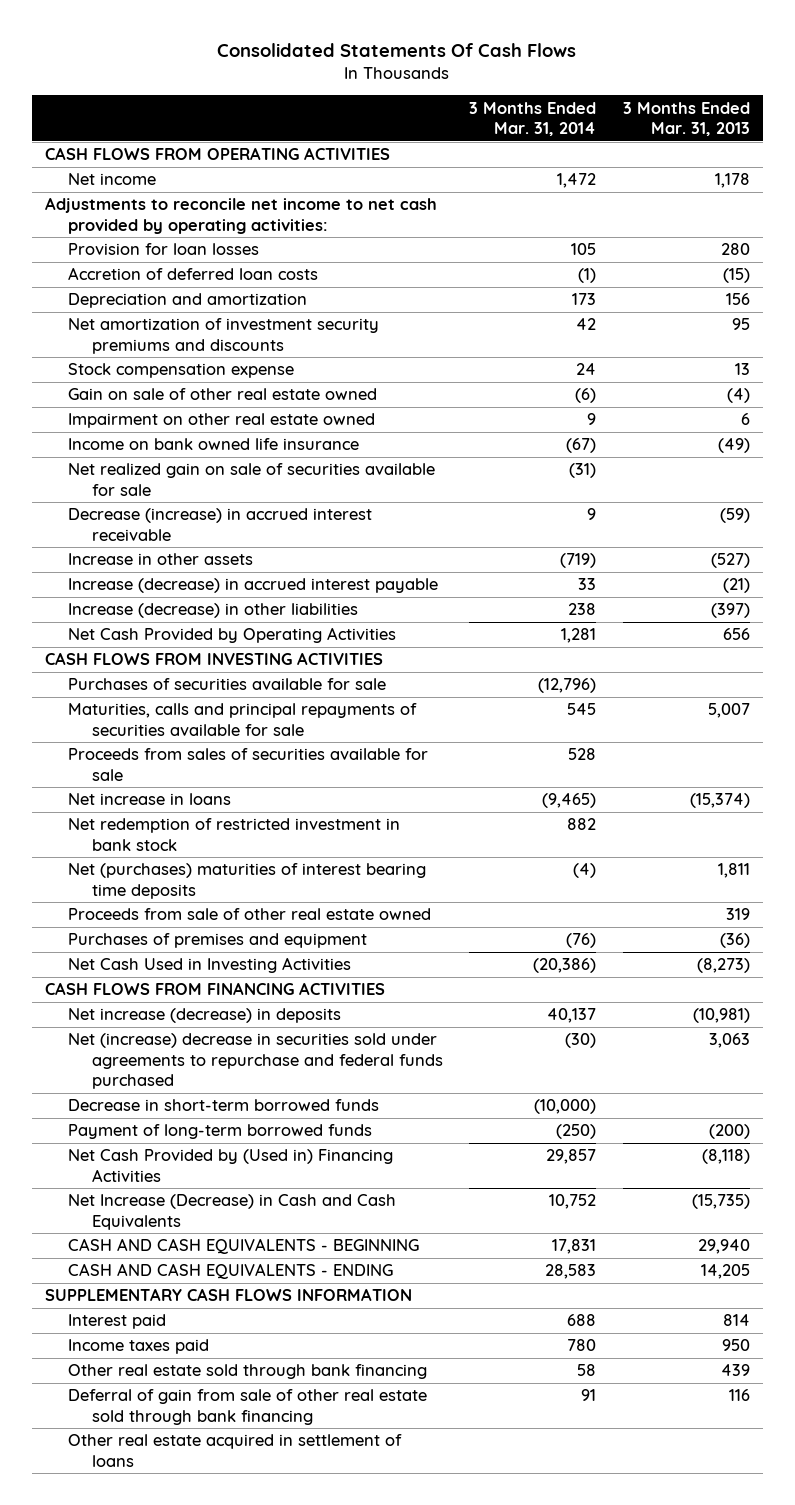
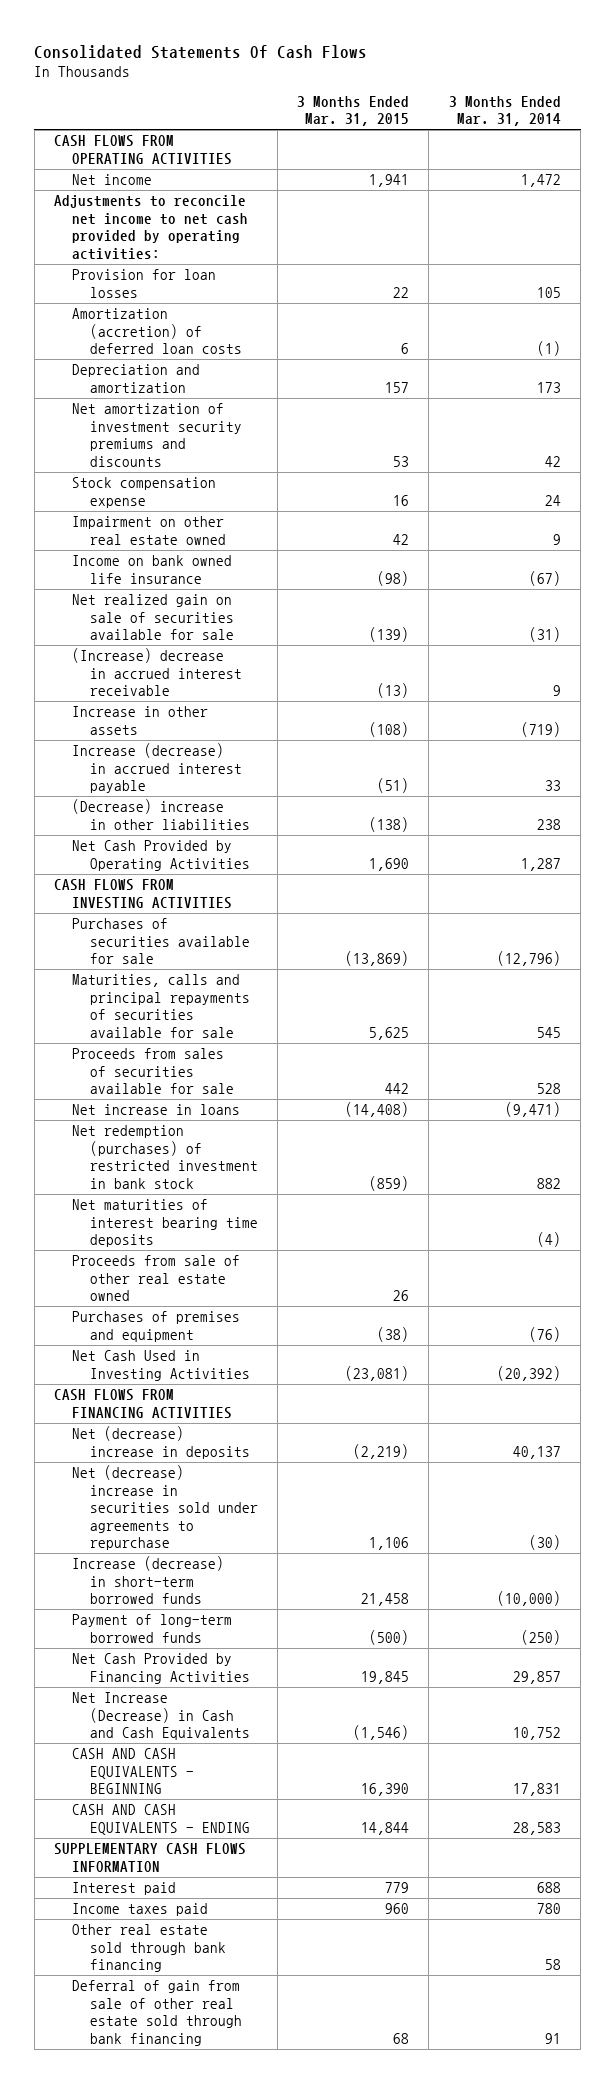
- | 3 Months Ended Mar. 31, 2014 | 3 Months Ended Mar. 31, 2013
+ | 3 Months Ended Mar. 31, 2015 | 3 Months Ended Mar. 31, 2014
- Accretion of deferred loan costs | (1) | (15)
+ Amortization (accretion) of deferred loan costs | 6 | (1)
- Gain on sale of other real estate owned | (6) | (4)
- Decrease (increase) in accrued interest receivable | 9 | (59)
+ (Increase) decrease in accrued interest receivable | (13) | 9
- Increase (decrease) in other liabilities | 238 | (397)
- Net Cash Provided by Operating Activities | 1,281 | 656
+ (Decrease) increase in other liabilities | (138) | 238
+ Net Cash Provided by Operating Activities | 1,690 | 1,287
- Net increase in loans | (9,465) | (15,374)
- Net redemption of restricted investment in bank stock | 882 |
- Net (purchases) maturities of interest bearing time deposits | (4) | 1,811
+ Net increase in loans | (14,408) | (9,471)
+ Net redemption (purchases) of restricted investment in bank stock | (859) | 882
+ Net maturities of interest bearing time deposits | | (4)
- Net Cash Used in Investing Activities | (20,386) | (8,273)
+ Net Cash Used in Investing Activities | (23,081) | (20,392)
- Net increase (decrease) in deposits | 40,137 | (10,981)
- Net (increase) decrease in securities sold under agreements to repurchase and federal funds purchased | (30) | 3,063
- Decrease in short-term borrowed funds | (10,000) |
+ Net (decrease) increase in deposits | (2,219) | 40,137
+ Net (decrease) increase in securities sold under agreements to repurchase | 1,106 | (30)
+ Increase (decrease) in short-term borrowed funds | 21,458 | (10,000)
- Net Cash Provided by (Used in) Financing Activities | 29,857 | (8,118)
+ Net Cash Provided by Financing Activities | 19,845 | 29,857
- Other real estate acquired in settlement of loans

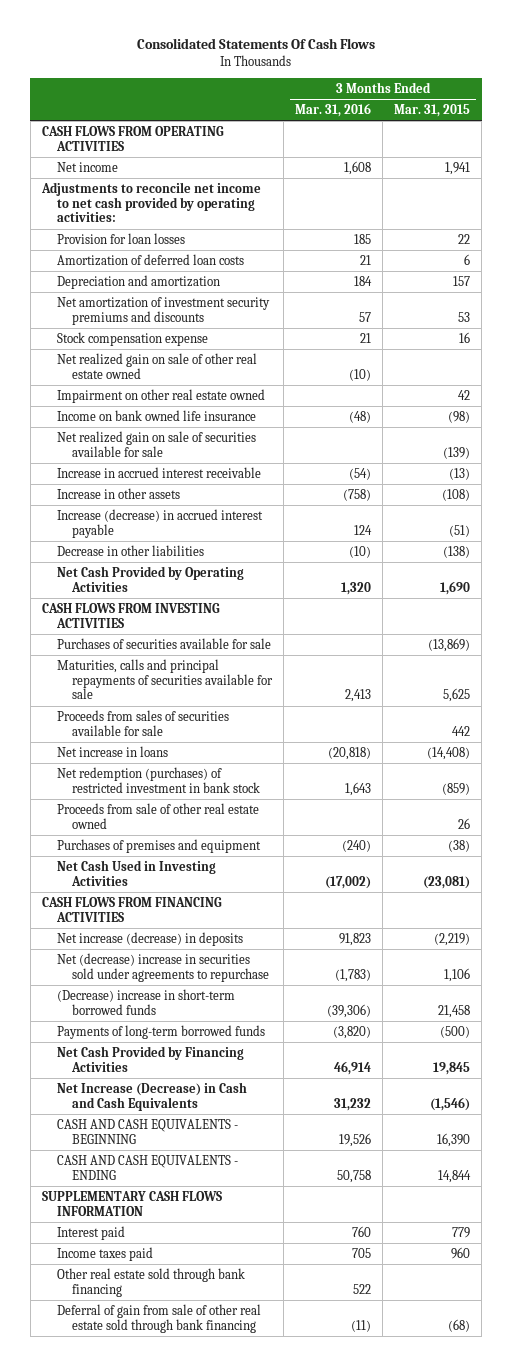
- | 3 Months Ended Mar. 31, 2015 | 3 Months Ended Mar. 31, 2014
+ | 3 Months Ended Mar. 31, 2016 | 3 Months Ended Mar. 31, 2015
- Amortization (accretion) of deferred loan costs | 6 | (1)
+ Amortization of deferred loan costs | 21 | 6
+ Net realized gain on sale of other real estate owned | (10) |
- (Increase) decrease in accrued interest receivable | (13) | 9
+ Increase in accrued interest receivable | (54) | (13)
- (Decrease) increase in other liabilities | (138) | 238
+ Decrease in other liabilities | (10) | (138)
- Net maturities of interest bearing time deposits | | (4)
- Net (decrease) increase in deposits | (2,219) | 40,137
+ Net increase (decrease) in deposits | 91,823 | (2,219)
- Increase (decrease) in short-term borrowed funds | 21,458 | (10,000)
- Payment of long-term borrowed funds | (500) | (250)
+ (Decrease) increase in short-term borrowed funds | (39,306) | 21,458
+ Payments of long-term borrowed funds | (3,820) | (500)
- Deferral of gain from sale of other real estate sold through bank financing | 68 | 91
+ Deferral of gain from sale of other real estate sold through bank financing | (11) | (68)

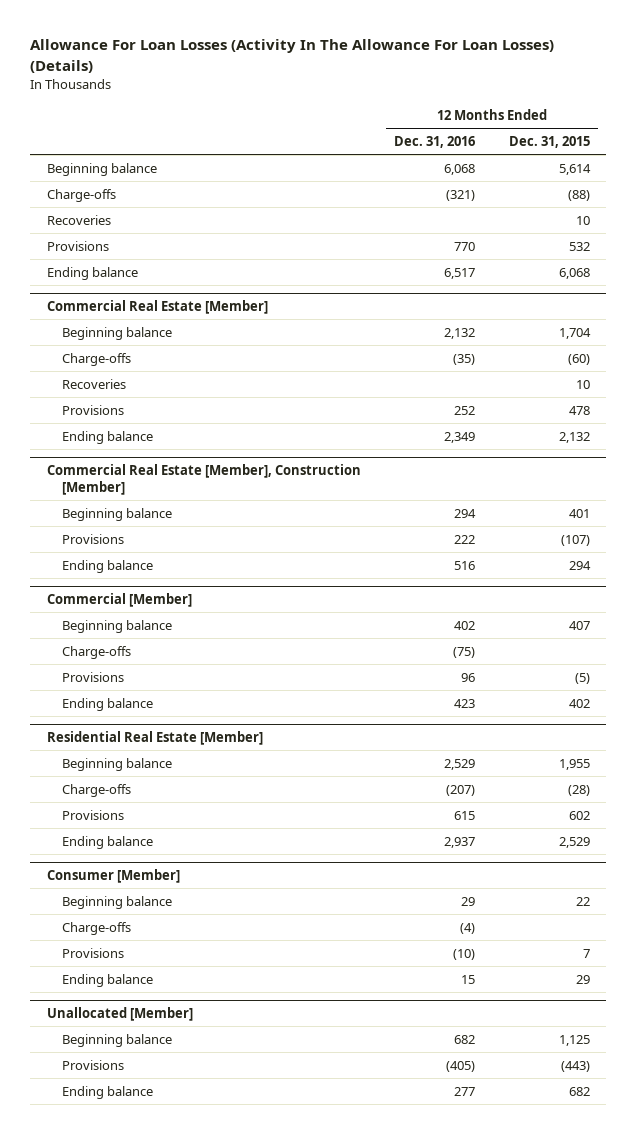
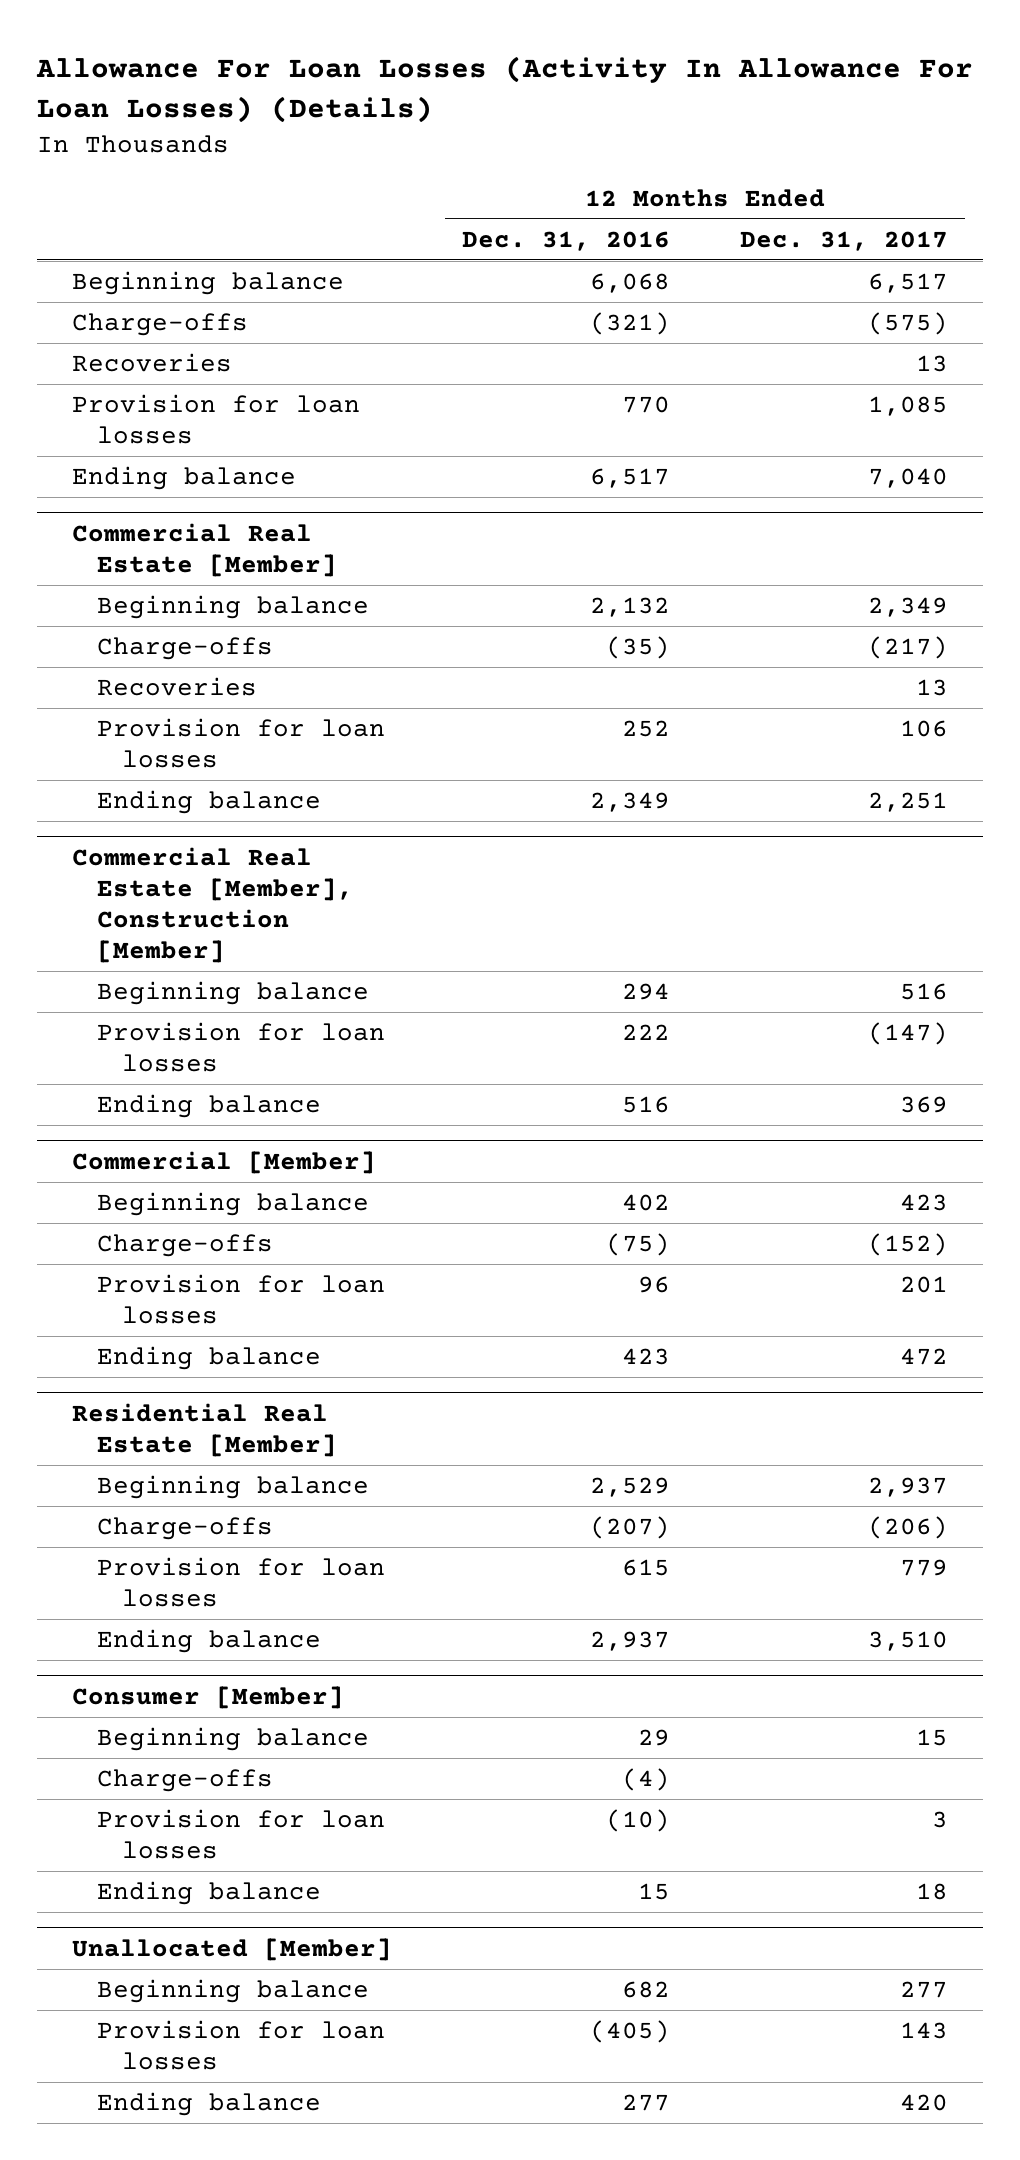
- Allowance For Loan Losses (Activity In The Allowance For Loan Losses) (Details)
+ Allowance For Loan Losses (Activity In Allowance For Loan Losses) (Details)
- | 12 Months Ended Dec. 31, 2016 | 12 Months Ended Dec. 31, 2015
+ | 12 Months Ended Dec. 31, 2016 | 12 Months Ended Dec. 31, 2017
- Provisions | 770 | 532
+ Provision for loan losses | 770 | 1,085
@ Commercial Real Estate [Member]
- Provisions | 252 | 478
+ Provision for loan losses | 252 | 106
@ Commercial Real Estate [Member], Construction [Member]
- Provisions | 222 | (107)
+ Provision for loan losses | 222 | (147)
@ Commercial [Member]
- Provisions | 96 | (5)
+ Provision for loan losses | 96 | 201
@ Residential Real Estate [Member]
- Provisions | 615 | 602
+ Provision for loan losses | 615 | 779
@ Consumer [Member]
- Provisions | (10) | 7
+ Provision for loan losses | (10) | 3
@ Unallocated [Member]
- Provisions | (405) | (443)
+ Provision for loan losses | (405) | 143

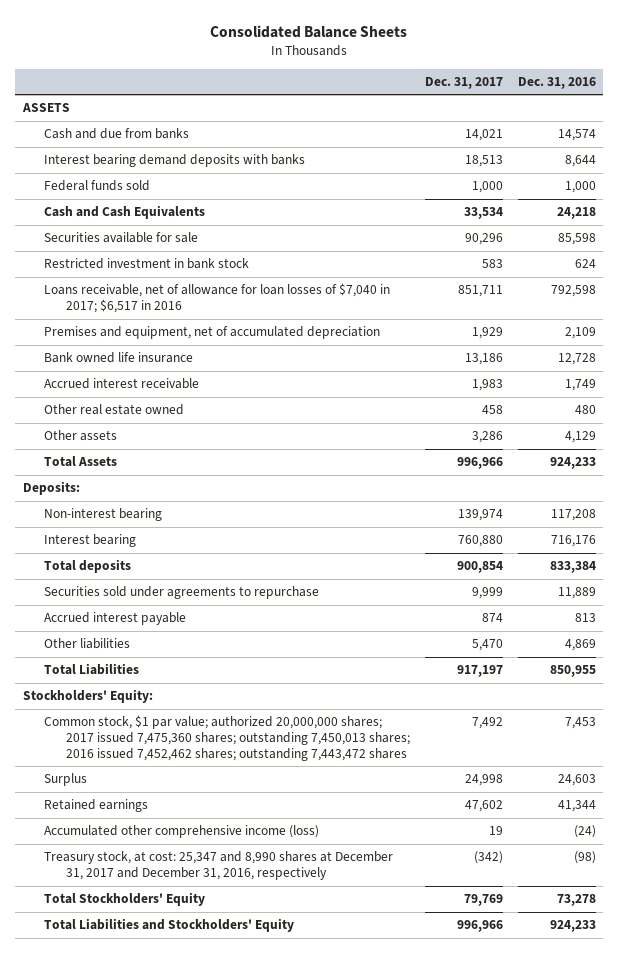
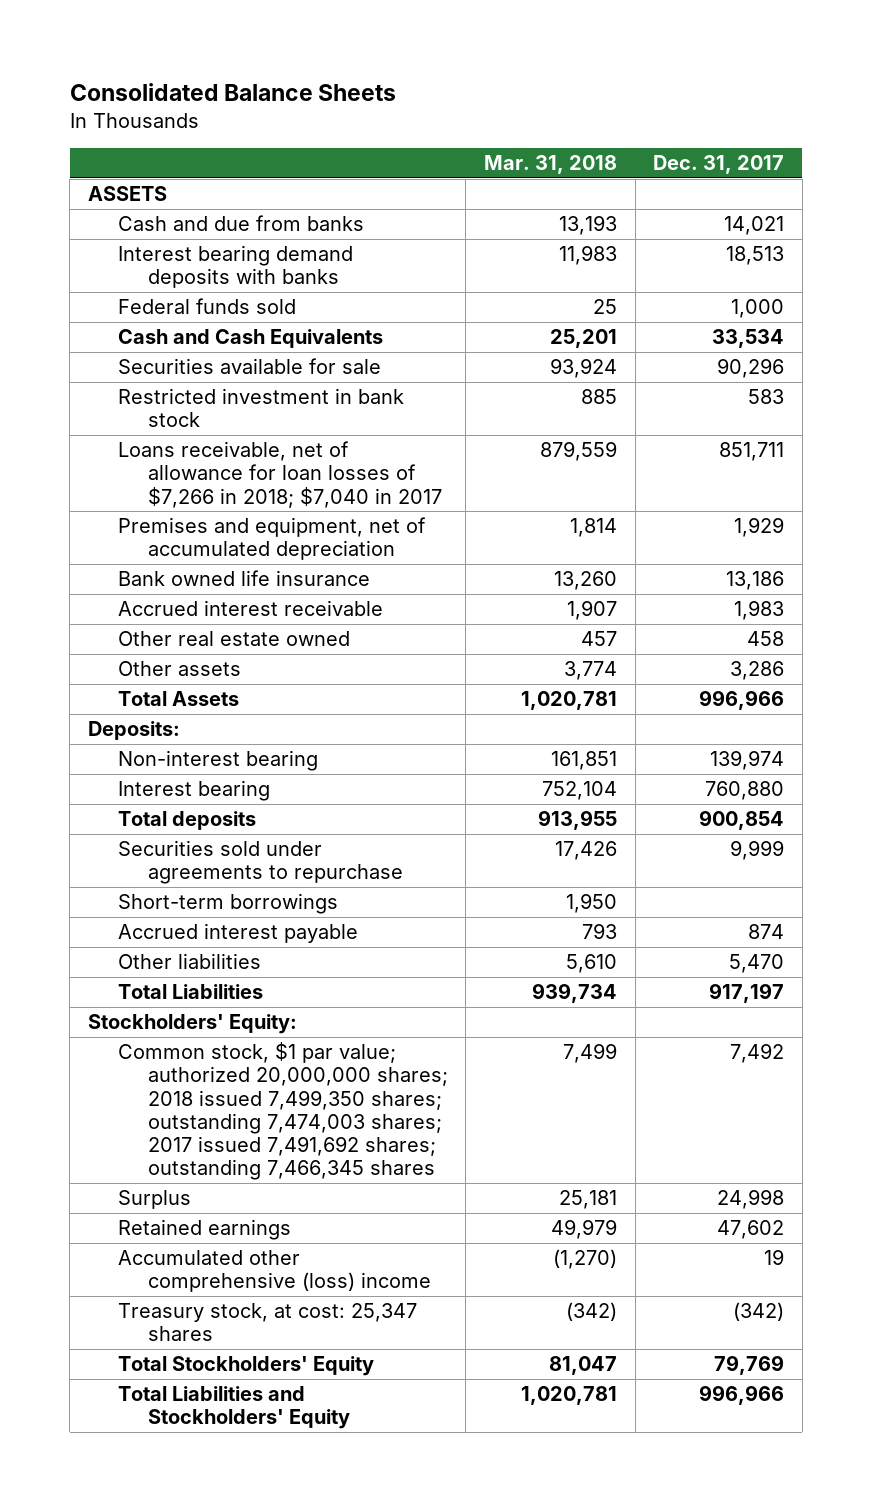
- | Dec. 31, 2017 | Dec. 31, 2016
+ | Mar. 31, 2018 | Dec. 31, 2017
- Loans receivable, net of allowance for loan losses of $7,040 in 2017; $6,517 in 2016 | 851,711 | 792,598
+ Loans receivable, net of allowance for loan losses of $7,266 in 2018; $7,040 in 2017 | 879,559 | 851,711
+ Short-term borrowings | 1,950 |
- Common stock, $1 par value; authorized 20,000,000 shares; 2017 issued 7,475,360 shares; outstanding 7,450,013 shares; 2016 issued 7,452,462 shares; outstanding 7,443,472 shares | 7,492 | 7,453
+ Common stock, $1 par value; authorized 20,000,000 shares; 2018 issued 7,499,350 shares; outstanding 7,474,003 shares; 2017 issued 7,491,692 shares; outstanding 7,466,345 shares | 7,499 | 7,492
- Accumulated other comprehensive income (loss) | 19 | (24)
- Treasury stock, at cost: 25,347 and 8,990 shares at December 31, 2017 and December 31, 2016, respectively | (342) | (98)
+ Accumulated other comprehensive (loss) income | (1,270) | 19
+ Treasury stock, at cost: 25,347 shares | (342) | (342)

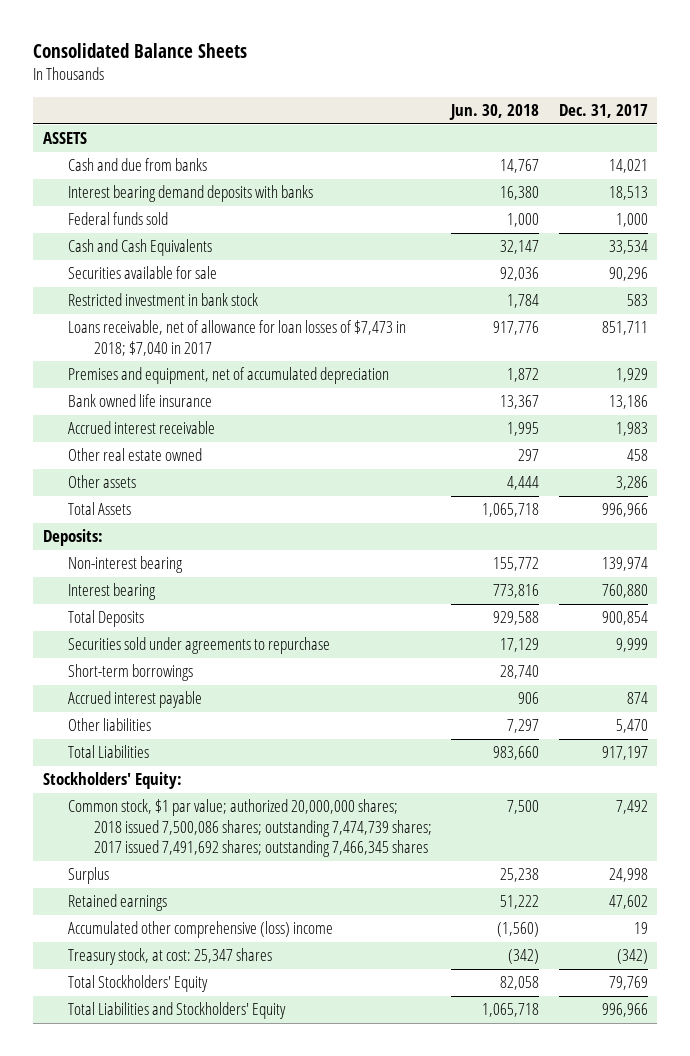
- | Mar. 31, 2018 | Dec. 31, 2017
+ | Jun. 30, 2018 | Dec. 31, 2017
- Loans receivable, net of allowance for loan losses of $7,266 in 2018; $7,040 in 2017 | 879,559 | 851,711
+ Loans receivable, net of allowance for loan losses of $7,473 in 2018; $7,040 in 2017 | 917,776 | 851,711
- Total deposits | 913,955 | 900,854
+ Total Deposits | 929,588 | 900,854
- Common stock, $1 par value; authorized 20,000,000 shares; 2018 issued 7,499,350 shares; outstanding 7,474,003 shares; 2017 issued 7,491,692 shares; outstanding 7,466,345 shares | 7,499 | 7,492
+ Common stock, $1 par value; authorized 20,000,000 shares; 2018 issued 7,500,086 shares; outstanding 7,474,739 shares; 2017 issued 7,491,692 shares; outstanding 7,466,345 shares | 7,500 | 7,492

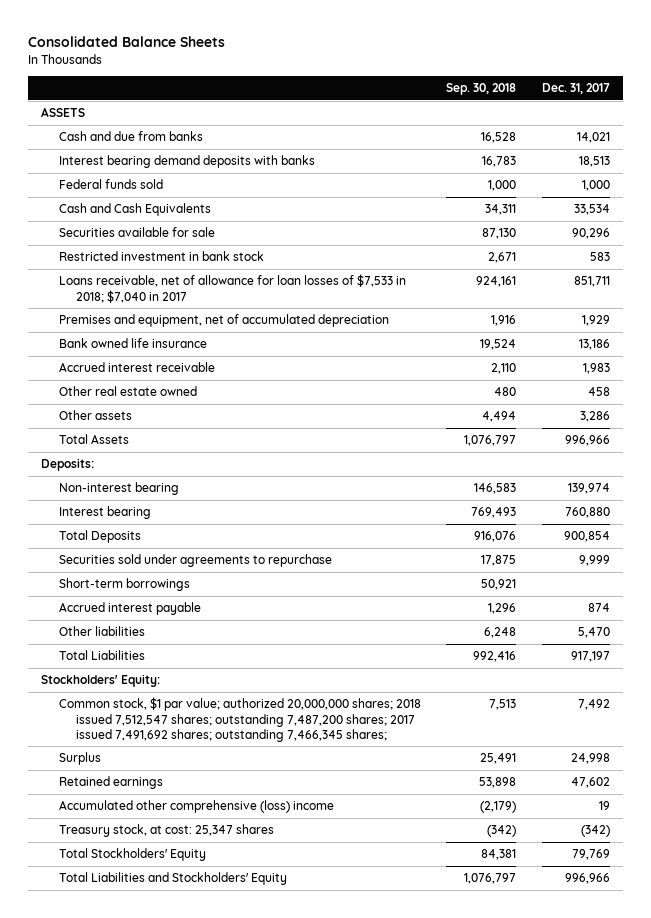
- | Jun. 30, 2018 | Dec. 31, 2017
+ | Sep. 30, 2018 | Dec. 31, 2017
- Loans receivable, net of allowance for loan losses of $7,473 in 2018; $7,040 in 2017 | 917,776 | 851,711
+ Loans receivable, net of allowance for loan losses of $7,533 in 2018; $7,040 in 2017 | 924,161 | 851,711
- Common stock, $1 par value; authorized 20,000,000 shares; 2018 issued 7,500,086 shares; outstanding 7,474,739 shares; 2017 issued 7,491,692 shares; outstanding 7,466,345 shares | 7,500 | 7,492
+ Common stock, $1 par value; authorized 20,000,000 shares; 2018 issued 7,512,547 shares; outstanding 7,487,200 shares; 2017 issued 7,491,692 shares; outstanding 7,466,345 shares; | 7,513 | 7,492

